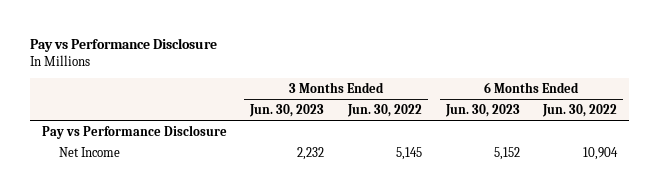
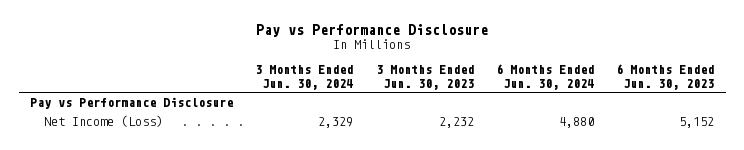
- | 3 Months Ended Jun. 30, 2023 | 3 Months Ended Jun. 30, 2022 | 6 Months Ended Jun. 30, 2023 | 6 Months Ended Jun. 30, 2022
+ | 3 Months Ended Jun. 30, 2024 | 3 Months Ended Jun. 30, 2023 | 6 Months Ended Jun. 30, 2024 | 6 Months Ended Jun. 30, 2023
- Net Income | 2,232 | 5,145 | 5,152 | 10,904
+ Net Income (Loss) | 2,329 | 2,232 | 4,880 | 5,152

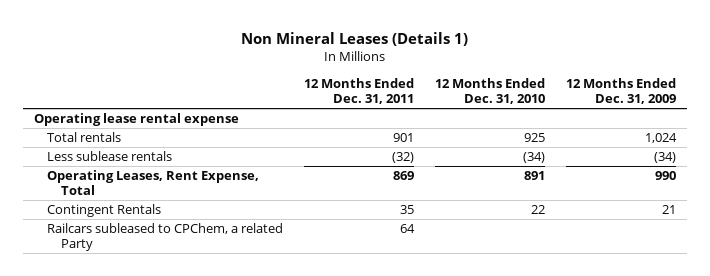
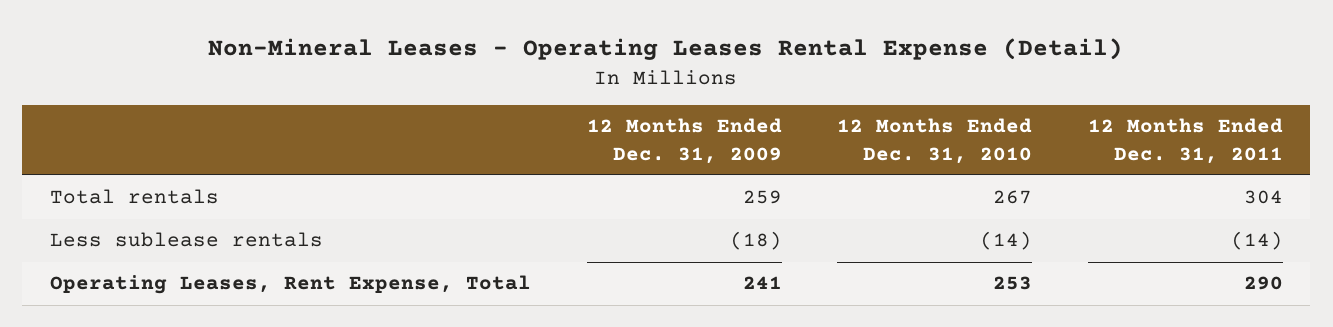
- Non Mineral Leases (Details 1)
+ Non-Mineral Leases - Operating Leases Rental Expense (Detail)
- | 12 Months Ended Dec. 31, 2011 | 12 Months Ended Dec. 31, 2010 | 12 Months Ended Dec. 31, 2009
+ | 12 Months Ended Dec. 31, 2009 | 12 Months Ended Dec. 31, 2010 | 12 Months Ended Dec. 31, 2011
- Operating lease rental expense
- Total rentals | 901 | 925 | 1,024
- Less sublease rentals | (32) | (34) | (34)
- Operating Leases, Rent Expense, Total | 869 | 891 | 990
- Contingent Rentals | 35 | 22 | 21
- Railcars subleased to CPChem, a related Party | 64 | |
+ Total rentals | 259 | 267 | 304
+ Less sublease rentals | (18) | (14) | (14)
+ Operating Leases, Rent Expense, Total | 241 | 253 | 290

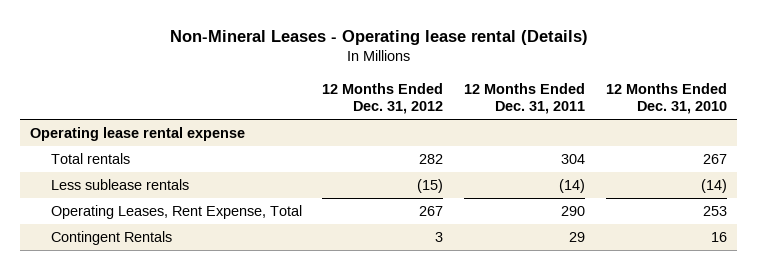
- Non-Mineral Leases - Operating Leases Rental Expense (Detail)
+ Non-Mineral Leases - Operating lease rental (Details)
- | 12 Months Ended Dec. 31, 2009 | 12 Months Ended Dec. 31, 2010 | 12 Months Ended Dec. 31, 2011
+ | 12 Months Ended Dec. 31, 2012 | 12 Months Ended Dec. 31, 2011 | 12 Months Ended Dec. 31, 2010
+ Operating lease rental expense
+ Contingent Rentals | 3 | 29 | 16

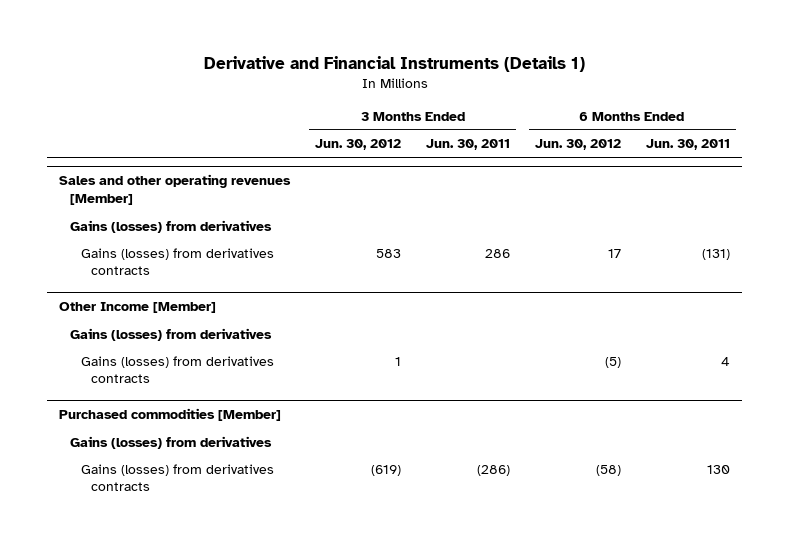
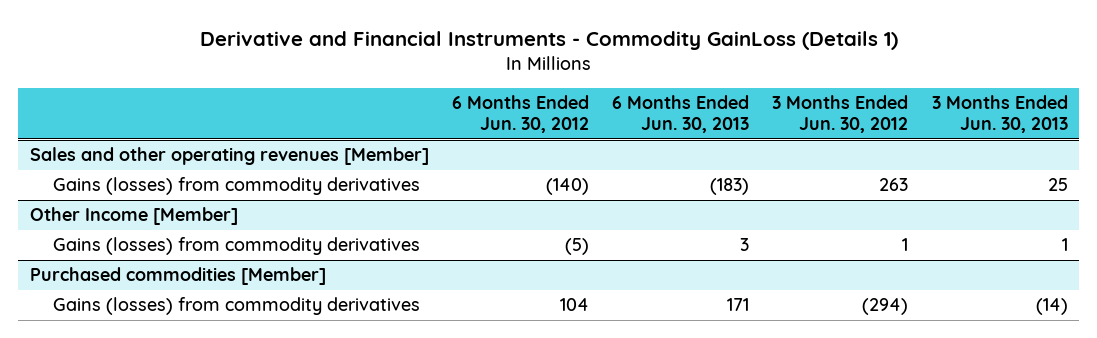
- Derivative and Financial Instruments (Details 1)
+ Derivative and Financial Instruments - Commodity GainLoss (Details 1)
- | 3 Months Ended Jun. 30, 2012 | 3 Months Ended Jun. 30, 2011 | 6 Months Ended Jun. 30, 2012 | 6 Months Ended Jun. 30, 2011
+ | 6 Months Ended Jun. 30, 2012 | 6 Months Ended Jun. 30, 2013 | 3 Months Ended Jun. 30, 2012 | 3 Months Ended Jun. 30, 2013
@ Sales and other operating revenues [Member]
- Gains (losses) from derivatives
- Gains (losses) from derivatives contracts | 583 | 286 | 17 | (131)
+ Gains (losses) from commodity derivatives | (140) | (183) | 263 | 25
@ Other Income [Member]
- Gains (losses) from derivatives
- Gains (losses) from derivatives contracts | 1 | | (5) | 4
+ Gains (losses) from commodity derivatives | (5) | 3 | 1 | 1
@ Purchased commodities [Member]
- Gains (losses) from derivatives
- Gains (losses) from derivatives contracts | (619) | (286) | (58) | 130
+ Gains (losses) from commodity derivatives | 104 | 171 | (294) | (14)

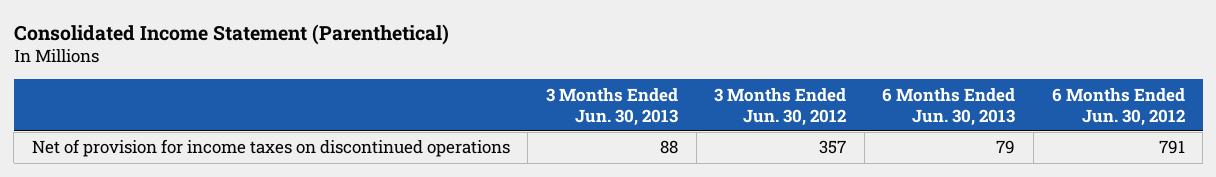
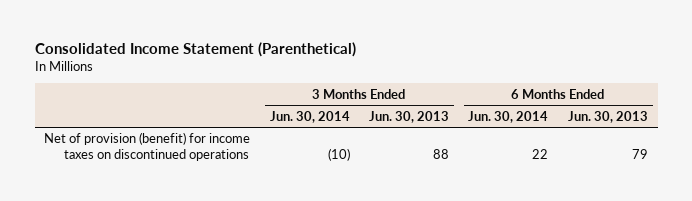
- | 3 Months Ended Jun. 30, 2013 | 3 Months Ended Jun. 30, 2012 | 6 Months Ended Jun. 30, 2013 | 6 Months Ended Jun. 30, 2012
+ | 3 Months Ended Jun. 30, 2014 | 3 Months Ended Jun. 30, 2013 | 6 Months Ended Jun. 30, 2014 | 6 Months Ended Jun. 30, 2013
- Net of provision for income taxes on discontinued operations | 88 | 357 | 79 | 791
+ Net of provision (benefit) for income taxes on discontinued operations | (10) | 88 | 22 | 79

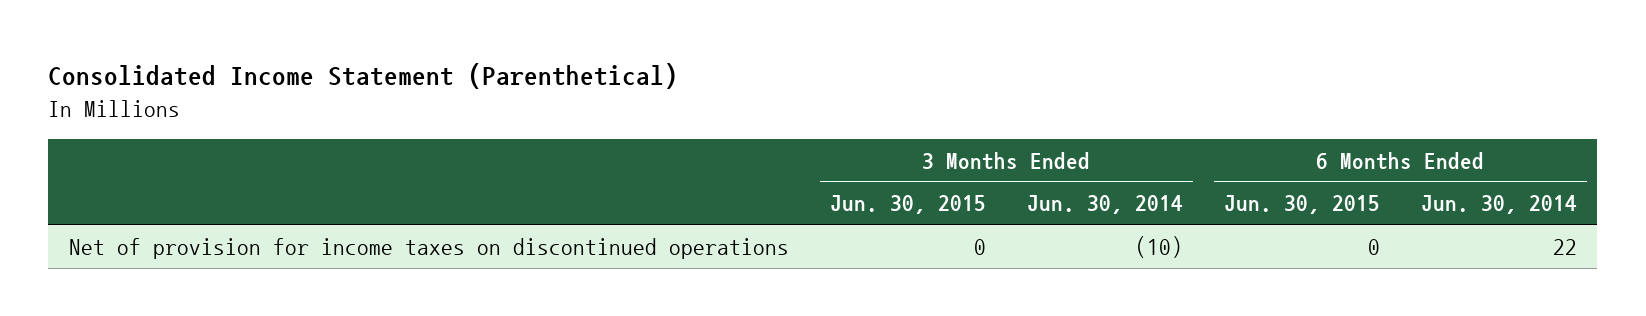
- | 3 Months Ended Jun. 30, 2014 | 3 Months Ended Jun. 30, 2013 | 6 Months Ended Jun. 30, 2014 | 6 Months Ended Jun. 30, 2013
+ | 3 Months Ended Jun. 30, 2015 | 3 Months Ended Jun. 30, 2014 | 6 Months Ended Jun. 30, 2015 | 6 Months Ended Jun. 30, 2014
- Net of provision (benefit) for income taxes on discontinued operations | (10) | 88 | 22 | 79
+ Net of provision for income taxes on discontinued operations | 0 | (10) | 0 | 22

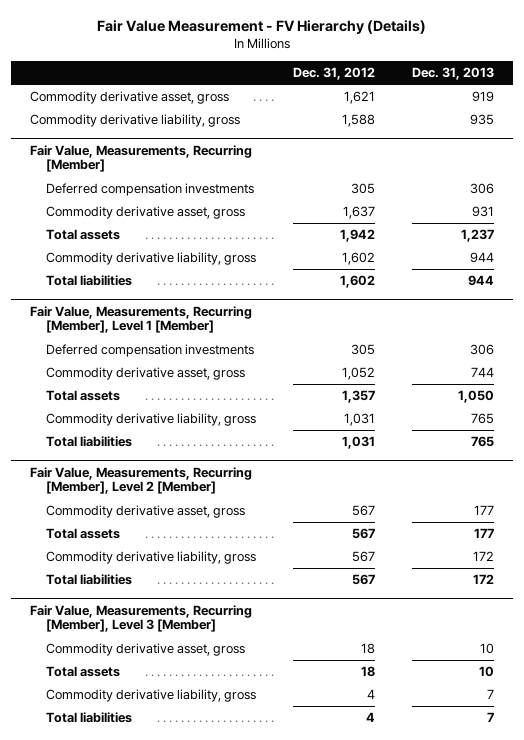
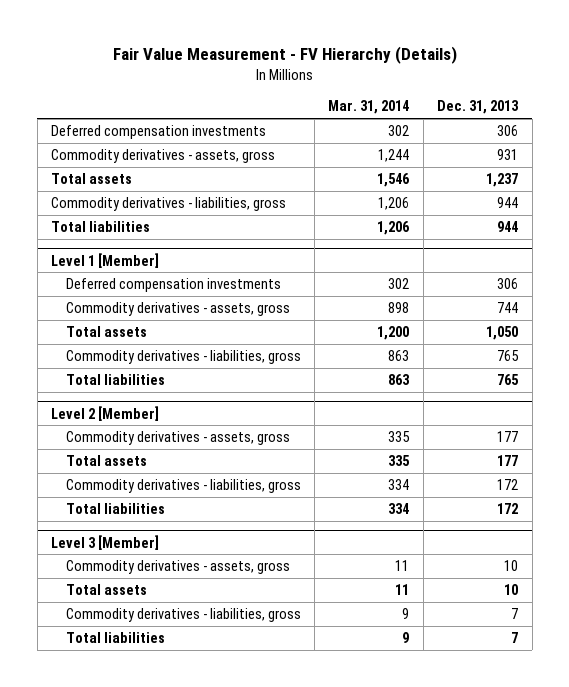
- | Dec. 31, 2012 | Dec. 31, 2013
+ | Mar. 31, 2014 | Dec. 31, 2013
- Commodity derivative asset, gross | 1,621 | 919
- Commodity derivative liability, gross | 1,588 | 935
- Fair Value, Measurements, Recurring [Member]
- Commodity derivative asset, gross | 1,637 | 931
+ Commodity derivatives - assets, gross | 1,244 | 931
- Commodity derivative liability, gross | 1,602 | 944
+ Commodity derivatives - liabilities, gross | 1,206 | 944
- Fair Value, Measurements, Recurring [Member], Level 1 [Member]
+ Level 1 [Member]
- Commodity derivative asset, gross | 1,052 | 744
+ Commodity derivatives - assets, gross | 898 | 744
- Commodity derivative liability, gross | 1,031 | 765
+ Commodity derivatives - liabilities, gross | 863 | 765
- Fair Value, Measurements, Recurring [Member], Level 2 [Member]
- Commodity derivative asset, gross | 567 | 177
+ Level 2 [Member]
+ Commodity derivatives - assets, gross | 335 | 177
- Commodity derivative liability, gross | 567 | 172
+ Commodity derivatives - liabilities, gross | 334 | 172
- Fair Value, Measurements, Recurring [Member], Level 3 [Member]
- Commodity derivative asset, gross | 18 | 10
+ Level 3 [Member]
+ Commodity derivatives - assets, gross | 11 | 10
- Commodity derivative liability, gross | 4 | 7
+ Commodity derivatives - liabilities, gross | 9 | 7

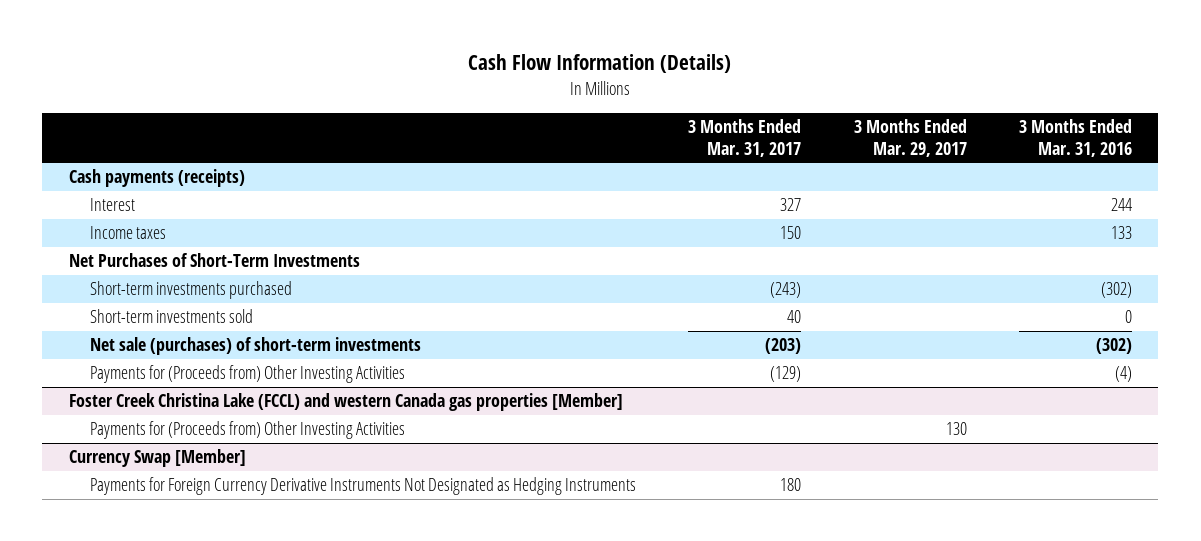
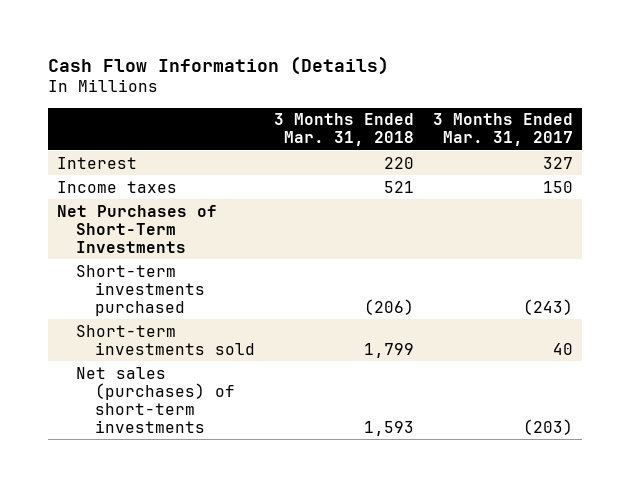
- | 3 Months Ended Mar. 31, 2017 | 3 Months Ended Mar. 29, 2017 | 3 Months Ended Mar. 31, 2016
+ | 3 Months Ended Mar. 31, 2018 | 3 Months Ended Mar. 31, 2017
- Cash payments (receipts)
- Net sale (purchases) of short-term investments | (203) | | (302)
- Payments for (Proceeds from) Other Investing Activities | (129) | | (4)
- Foster Creek Christina Lake (FCCL) and western Canada gas properties [Member]
- Payments for (Proceeds from) Other Investing Activities | | 130 |
- Currency Swap [Member]
- Payments for Foreign Currency Derivative Instruments Not Designated as Hedging Instruments | 180 | |
+ Net sales (purchases) of short-term investments | 1,593 | (203)

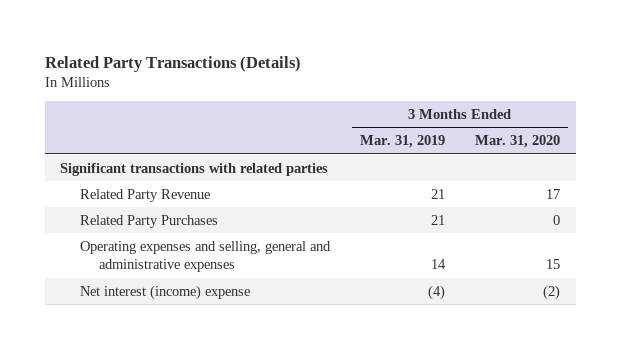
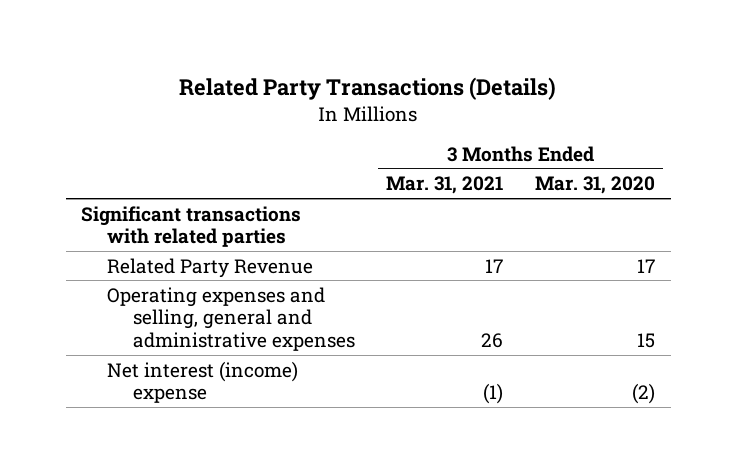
- | 3 Months Ended Mar. 31, 2019 | 3 Months Ended Mar. 31, 2020
+ | 3 Months Ended Mar. 31, 2021 | 3 Months Ended Mar. 31, 2020
- Related Party Purchases | 21 | 0

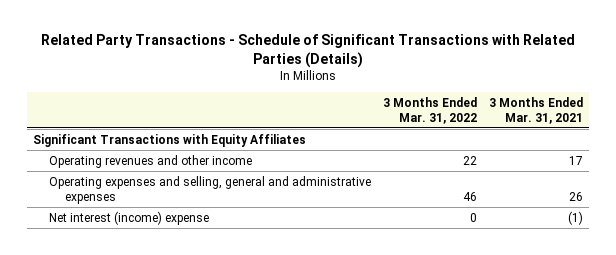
- Related Party Transactions (Details)
+ Related Party Transactions - Schedule of Significant Transactions with Related Parties (Details)
- | 3 Months Ended Mar. 31, 2021 | 3 Months Ended Mar. 31, 2020
+ | 3 Months Ended Mar. 31, 2022 | 3 Months Ended Mar. 31, 2021
- Significant transactions with related parties
- Related Party Revenue | 17 | 17
+ Significant Transactions with Equity Affiliates
+ Operating revenues and other income | 22 | 17

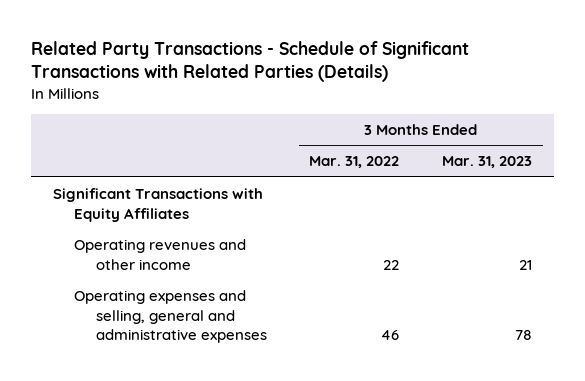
- | 3 Months Ended Mar. 31, 2022 | 3 Months Ended Mar. 31, 2021
+ | 3 Months Ended Mar. 31, 2022 | 3 Months Ended Mar. 31, 2023
- Net interest (income) expense | 0 | (1)

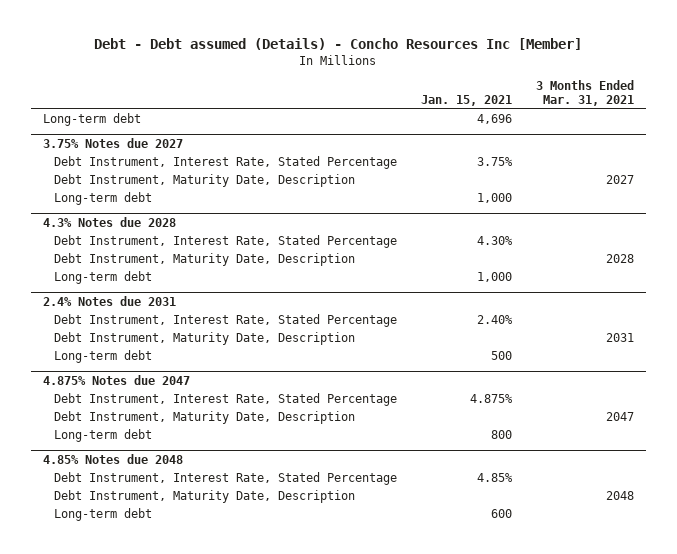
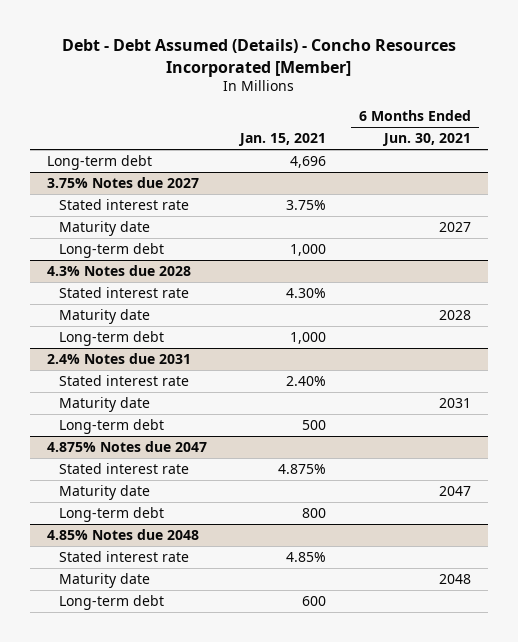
- Debt - Debt assumed (Details) - Concho Resources Inc [Member]
+ Debt - Debt Assumed (Details) - Concho Resources Incorporated [Member]
- | Jan. 15, 2021 | 3 Months Ended Mar. 31, 2021
+ | Jan. 15, 2021 | 6 Months Ended Jun. 30, 2021
@ 3.75% Notes due 2027
- Debt Instrument, Interest Rate, Stated Percentage | 3.75% |
- Debt Instrument, Maturity Date, Description | | 2027
+ Stated interest rate | 3.75% |
+ Maturity date | | 2027
@ 4.3% Notes due 2028
- Debt Instrument, Interest Rate, Stated Percentage | 4.30% |
- Debt Instrument, Maturity Date, Description | | 2028
+ Stated interest rate | 4.30% |
+ Maturity date | | 2028
@ 2.4% Notes due 2031
- Debt Instrument, Interest Rate, Stated Percentage | 2.40% |
- Debt Instrument, Maturity Date, Description | | 2031
+ Stated interest rate | 2.40% |
+ Maturity date | | 2031
@ 4.875% Notes due 2047
- Debt Instrument, Interest Rate, Stated Percentage | 4.875% |
- Debt Instrument, Maturity Date, Description | | 2047
+ Stated interest rate | 4.875% |
+ Maturity date | | 2047
@ 4.85% Notes due 2048
- Debt Instrument, Interest Rate, Stated Percentage | 4.85% |
- Debt Instrument, Maturity Date, Description | | 2048
+ Stated interest rate | 4.85% |
+ Maturity date | | 2048

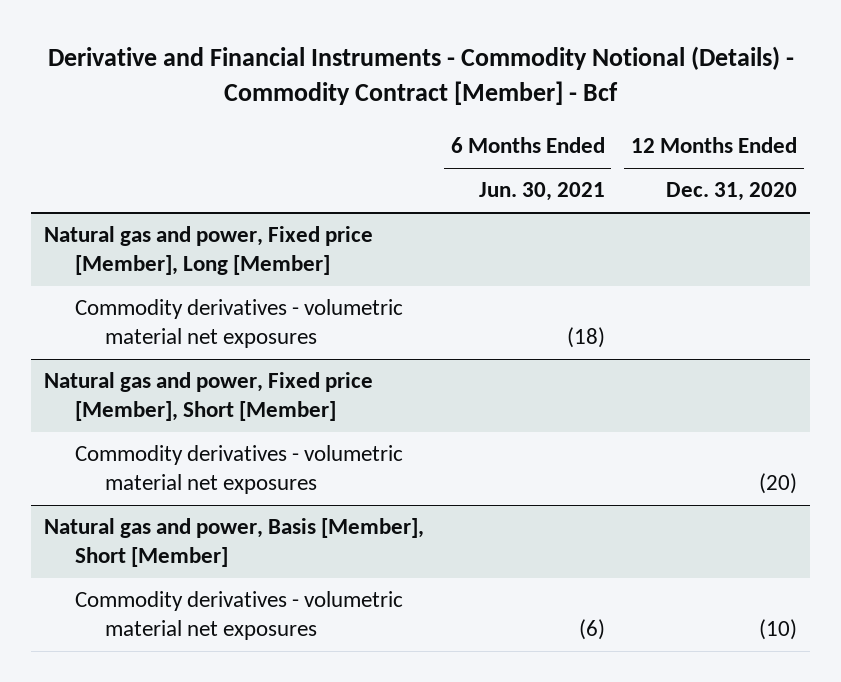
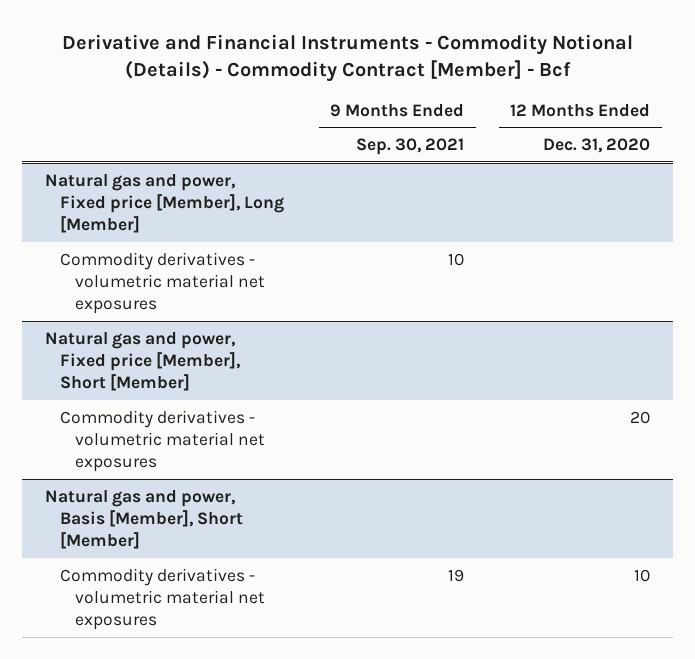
- | 6 Months Ended Jun. 30, 2021 | 12 Months Ended Dec. 31, 2020
+ | 9 Months Ended Sep. 30, 2021 | 12 Months Ended Dec. 31, 2020
@ Natural gas and power, Fixed price [Member], Short [Member]
- Commodity derivatives - volumetric material net exposures | | (20)
+ Commodity derivatives - volumetric material net exposures | | 20
@ Natural gas and power, Basis [Member], Short [Member]
- Commodity derivatives - volumetric material net exposures | (6) | (10)
+ Commodity derivatives - volumetric material net exposures | 19 | 10

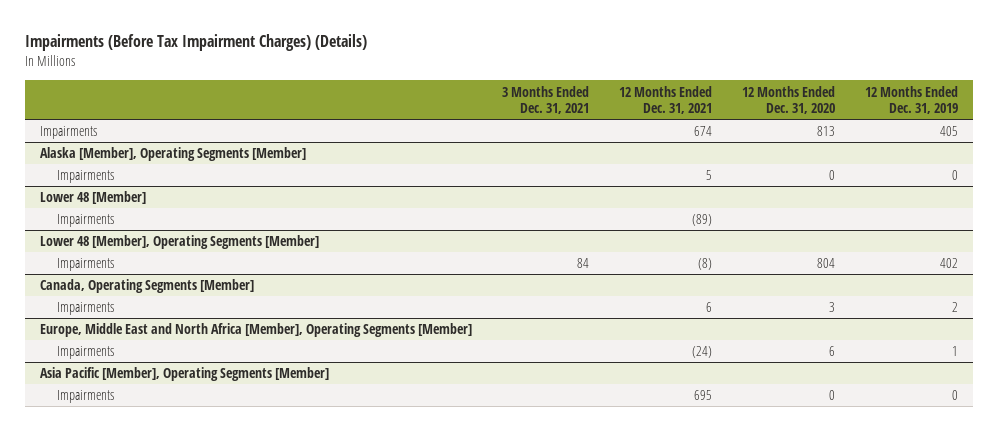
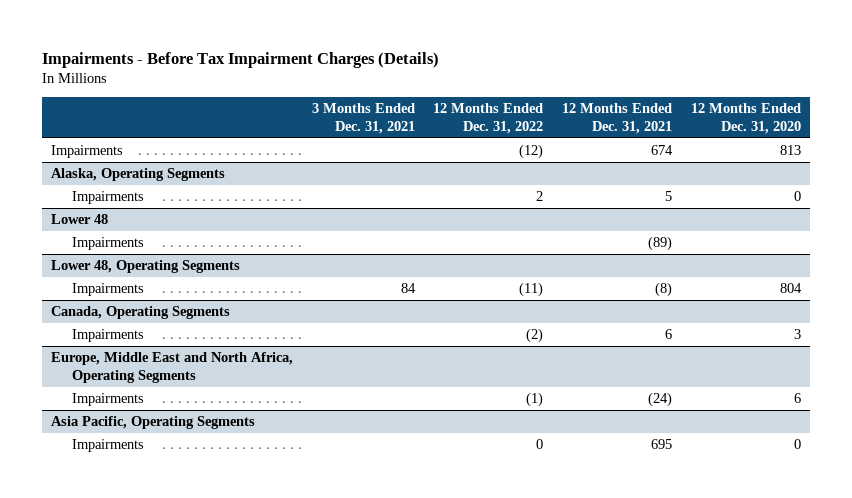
- Impairments (Before Tax Impairment Charges) (Details)
+ Impairments - Before Tax Impairment Charges (Details)
- | 3 Months Ended Dec. 31, 2021 | 12 Months Ended Dec. 31, 2021 | 12 Months Ended Dec. 31, 2020 | 12 Months Ended Dec. 31, 2019
+ | 3 Months Ended Dec. 31, 2021 | 12 Months Ended Dec. 31, 2022 | 12 Months Ended Dec. 31, 2021 | 12 Months Ended Dec. 31, 2020
- Alaska [Member], Operating Segments [Member]
+ Alaska, Operating Segments
- Lower 48 [Member]
+ Lower 48
- Lower 48 [Member], Operating Segments [Member]
+ Lower 48, Operating Segments
- Canada, Operating Segments [Member]
+ Canada, Operating Segments
- Europe, Middle East and North Africa [Member], Operating Segments [Member]
+ Europe, Middle East and North Africa, Operating Segments
- Asia Pacific [Member], Operating Segments [Member]
+ Asia Pacific, Operating Segments

